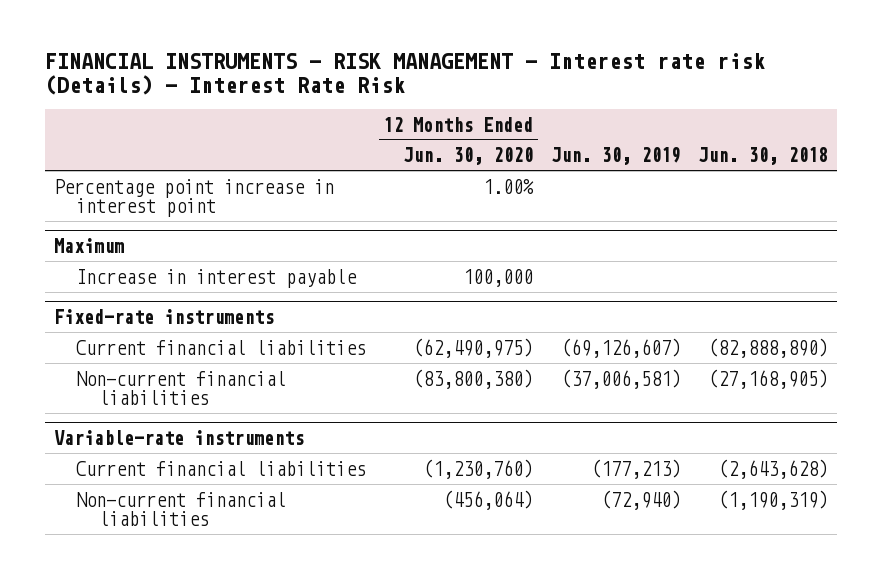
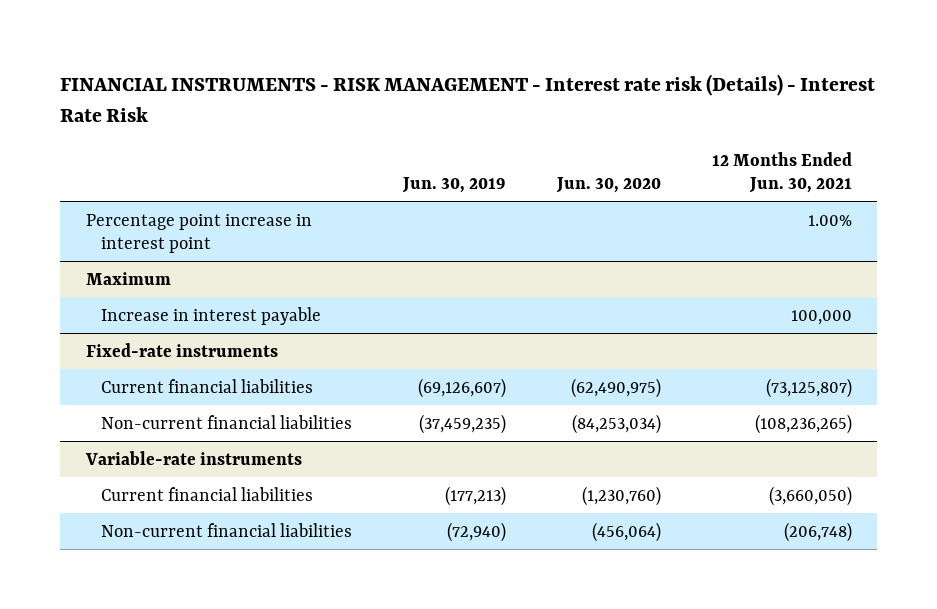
- | 12 Months Ended Jun. 30, 2020 | Jun. 30, 2019 | Jun. 30, 2018
+ | Jun. 30, 2019 | Jun. 30, 2020 | 12 Months Ended Jun. 30, 2021
@ Fixed-rate instruments
- Non-current financial liabilities | (83,800,380) | (37,006,581) | (27,168,905)
+ Non-current financial liabilities | (37,459,235) | (84,253,034) | (108,236,265)

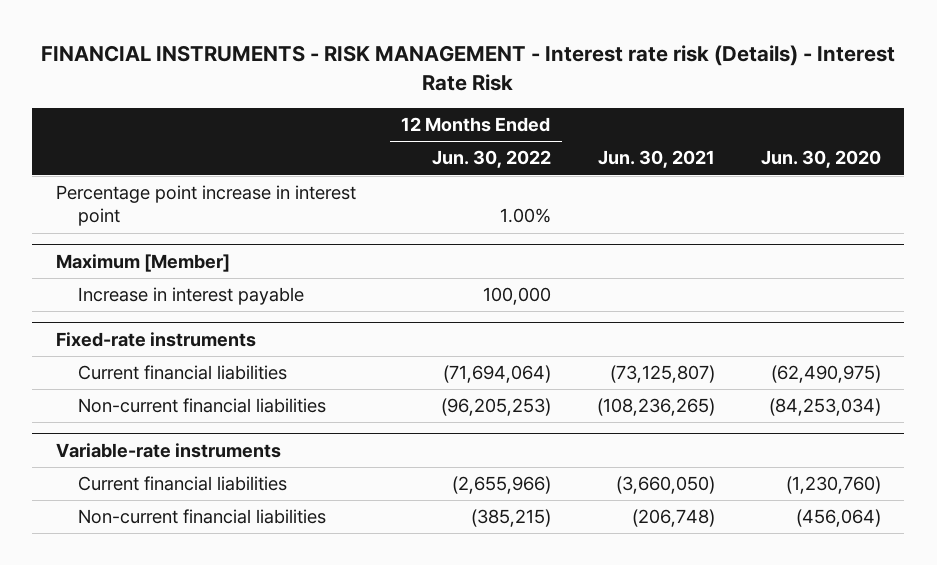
- | Jun. 30, 2019 | Jun. 30, 2020 | 12 Months Ended Jun. 30, 2021
+ | 12 Months Ended Jun. 30, 2022 | Jun. 30, 2021 | Jun. 30, 2020
- Maximum
+ Maximum [Member]

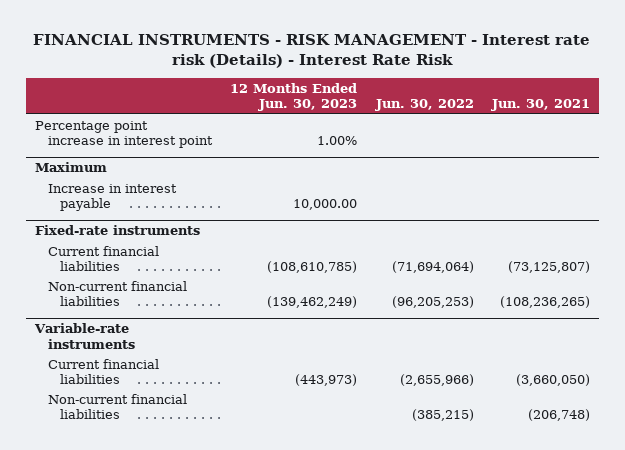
- | 12 Months Ended Jun. 30, 2022 | Jun. 30, 2021 | Jun. 30, 2020
+ | 12 Months Ended Jun. 30, 2023 | Jun. 30, 2022 | Jun. 30, 2021
- Maximum [Member]
+ Maximum

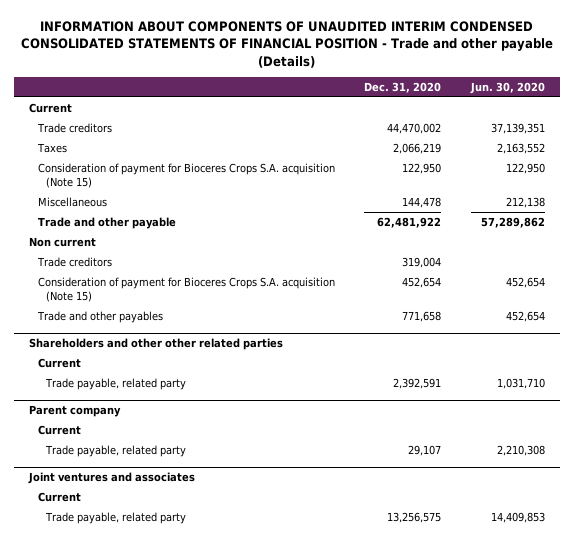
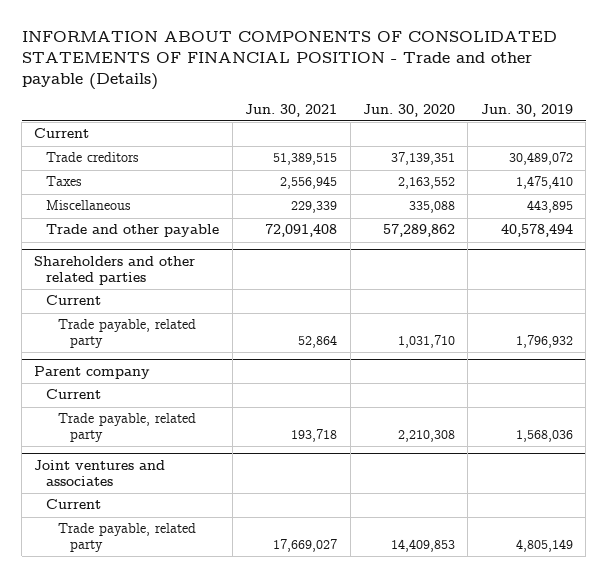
- INFORMATION ABOUT COMPONENTS OF UNAUDITED INTERIM CONDENSED CONSOLIDATED STATEMENTS OF FINANCIAL POSITION - Trade and other payable (Details)
+ INFORMATION ABOUT COMPONENTS OF CONSOLIDATED STATEMENTS OF FINANCIAL POSITION - Trade and other payable (Details)
- | Dec. 31, 2020 | Jun. 30, 2020
+ | Jun. 30, 2021 | Jun. 30, 2020 | Jun. 30, 2019
- Consideration of payment for Bioceres Crops S.A. acquisition (Note 15) | 122,950 | 122,950
- Miscellaneous | 144,478 | 212,138
+ Miscellaneous | 229,339 | 335,088 | 443,895
- Non current
- Trade creditors | 319,004 |
- Consideration of payment for Bioceres Crops S.A. acquisition (Note 15) | 452,654 | 452,654
- Trade and other payables | 771,658 | 452,654
- Shareholders and other other related parties
+ Shareholders and other related parties

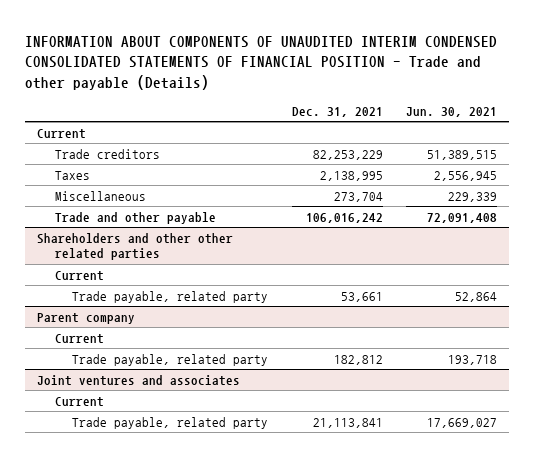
- INFORMATION ABOUT COMPONENTS OF CONSOLIDATED STATEMENTS OF FINANCIAL POSITION - Trade and other payable (Details)
+ INFORMATION ABOUT COMPONENTS OF UNAUDITED INTERIM CONDENSED CONSOLIDATED STATEMENTS OF FINANCIAL POSITION - Trade and other payable (Details)
- | Jun. 30, 2021 | Jun. 30, 2020 | Jun. 30, 2019
+ | Dec. 31, 2021 | Jun. 30, 2021
- Shareholders and other related parties
+ Shareholders and other other related parties

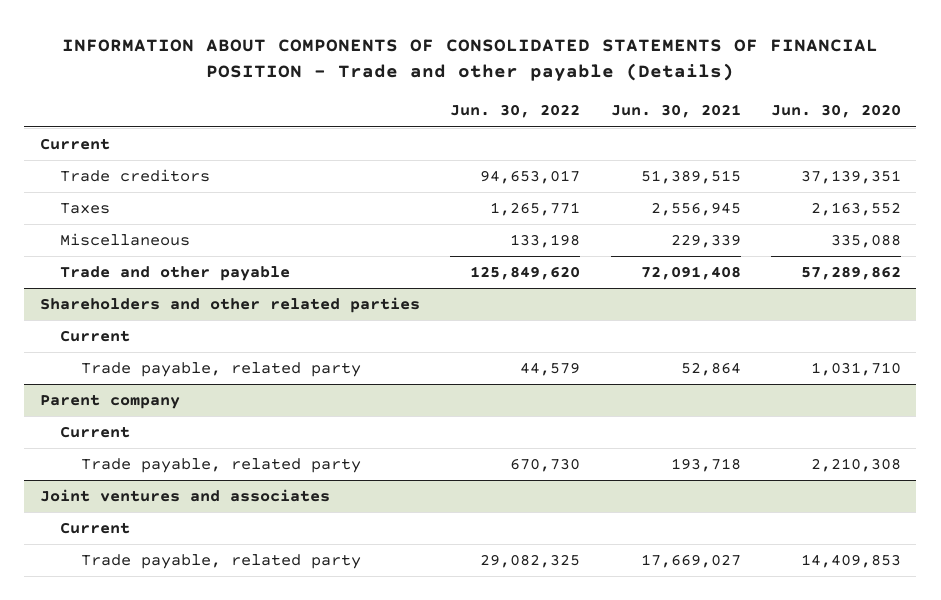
- INFORMATION ABOUT COMPONENTS OF UNAUDITED INTERIM CONDENSED CONSOLIDATED STATEMENTS OF FINANCIAL POSITION - Trade and other payable (Details)
+ INFORMATION ABOUT COMPONENTS OF CONSOLIDATED STATEMENTS OF FINANCIAL POSITION - Trade and other payable (Details)
- | Dec. 31, 2021 | Jun. 30, 2021
+ | Jun. 30, 2022 | Jun. 30, 2021 | Jun. 30, 2020
- Shareholders and other other related parties
+ Shareholders and other related parties

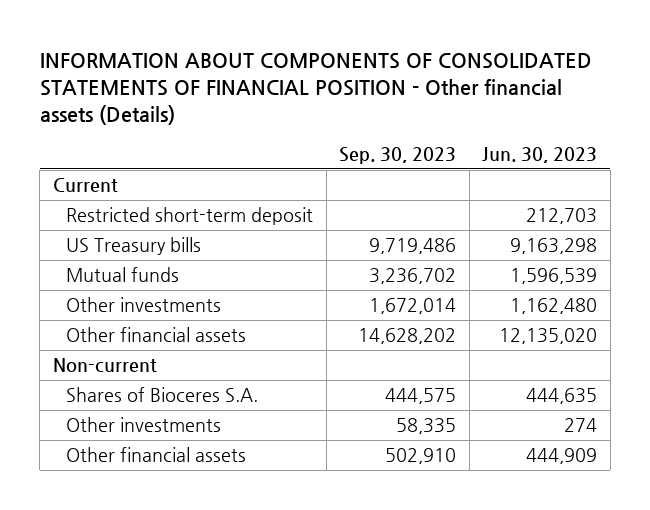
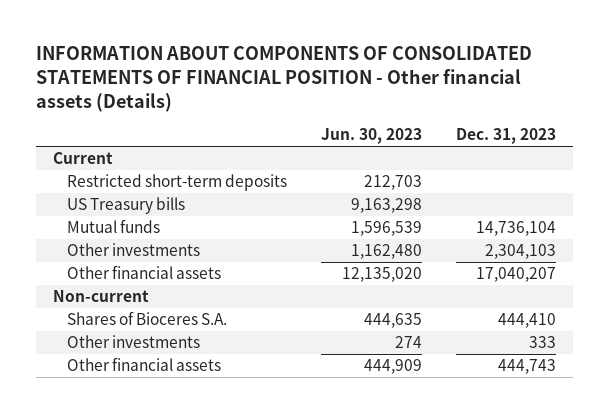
- | Sep. 30, 2023 | Jun. 30, 2023
+ | Jun. 30, 2023 | Dec. 31, 2023
- Restricted short-term deposit | | 212,703
+ Restricted short-term deposits | 212,703 |

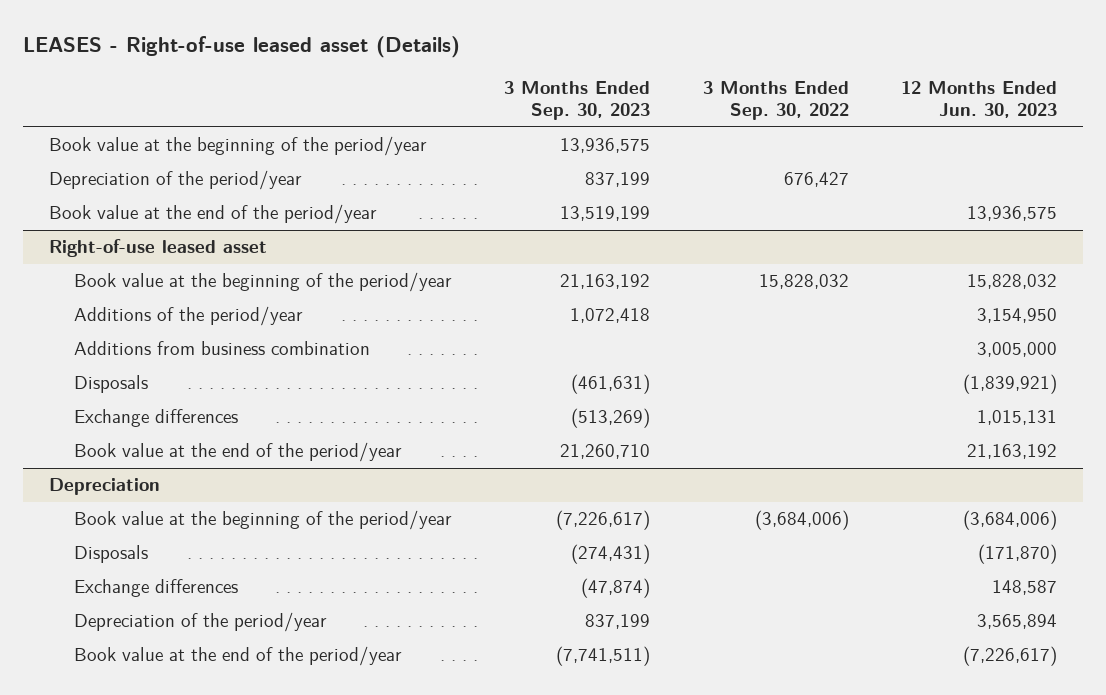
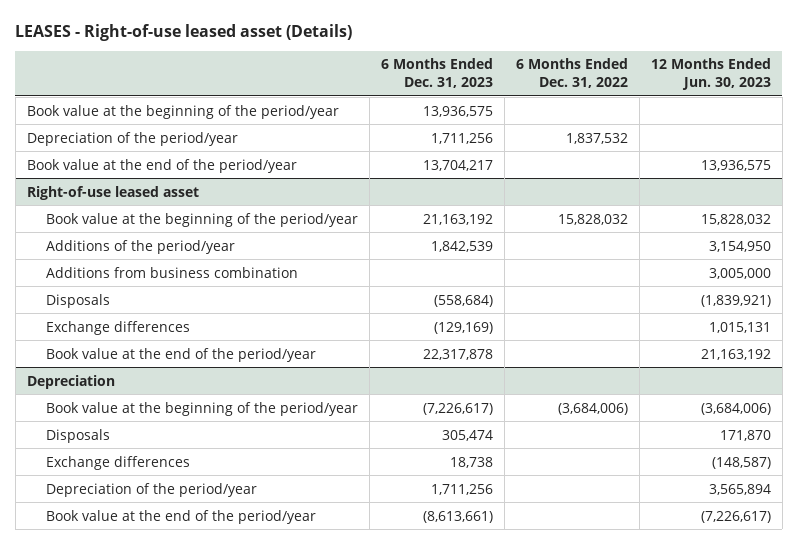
- | 3 Months Ended Sep. 30, 2023 | 3 Months Ended Sep. 30, 2022 | 12 Months Ended Jun. 30, 2023
+ | 6 Months Ended Dec. 31, 2023 | 6 Months Ended Dec. 31, 2022 | 12 Months Ended Jun. 30, 2023
@ Depreciation
- Disposals | (274,431) | | (171,870)
- Exchange differences | (47,874) | | 148,587
+ Disposals | 305,474 | | 171,870
+ Exchange differences | 18,738 | | (148,587)

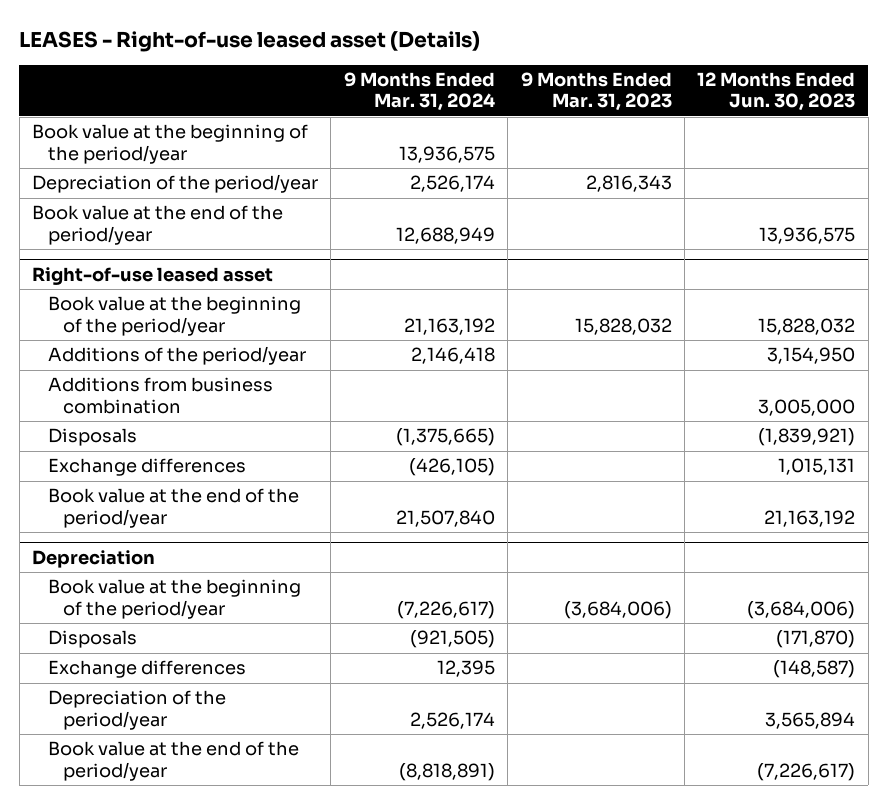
- | 6 Months Ended Dec. 31, 2023 | 6 Months Ended Dec. 31, 2022 | 12 Months Ended Jun. 30, 2023
+ | 9 Months Ended Mar. 31, 2024 | 9 Months Ended Mar. 31, 2023 | 12 Months Ended Jun. 30, 2023
@ Depreciation
- Disposals | 305,474 | | 171,870
+ Disposals | (921,505) | | (171,870)

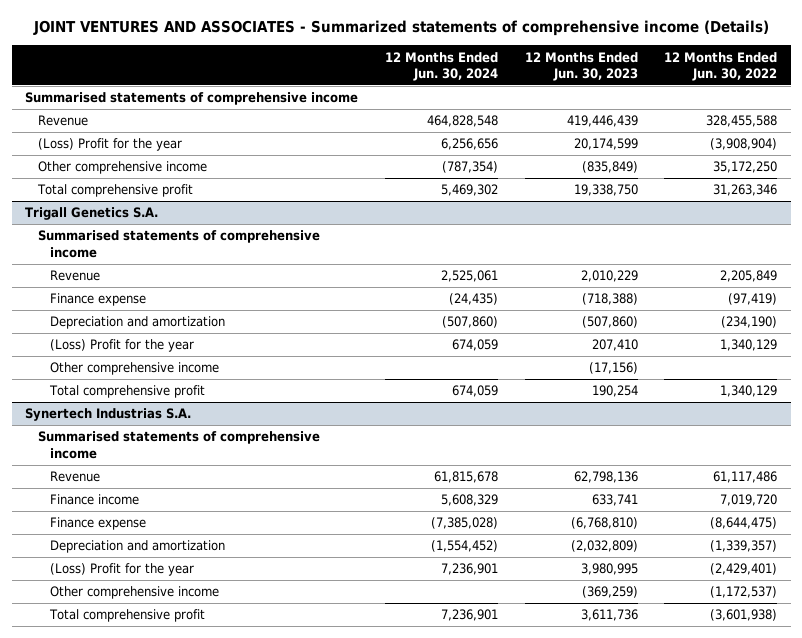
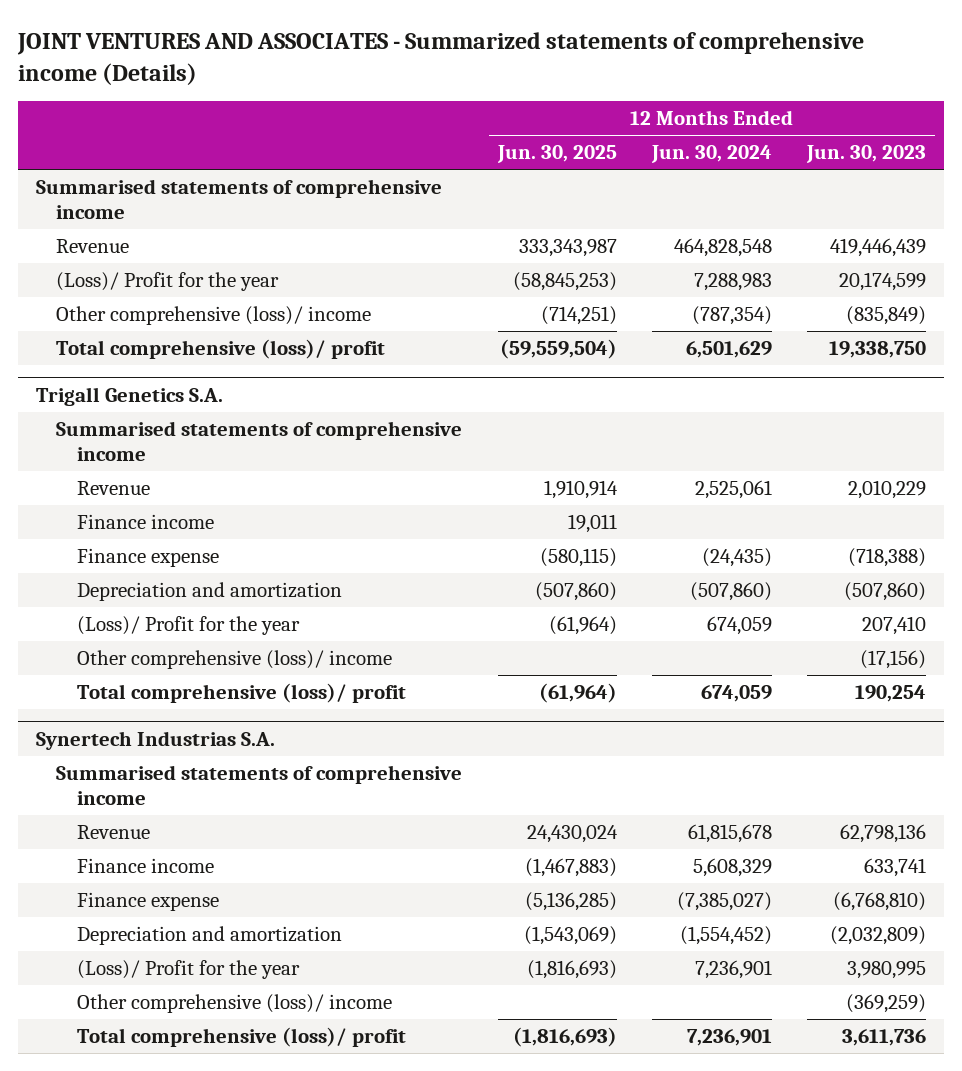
- | 12 Months Ended Jun. 30, 2024 | 12 Months Ended Jun. 30, 2023 | 12 Months Ended Jun. 30, 2022
+ | 12 Months Ended Jun. 30, 2025 | 12 Months Ended Jun. 30, 2024 | 12 Months Ended Jun. 30, 2023
- (Loss) Profit for the year | 6,256,656 | 20,174,599 | (3,908,904)
- Other comprehensive income | (787,354) | (835,849) | 35,172,250
- Total comprehensive profit | 5,469,302 | 19,338,750 | 31,263,346
+ (Loss)/ Profit for the year | (58,845,253) | 7,288,983 | 20,174,599
+ Other comprehensive (loss)/ income | (714,251) | (787,354) | (835,849)
+ Total comprehensive (loss)/ profit | (59,559,504) | 6,501,629 | 19,338,750
@ Trigall Genetics S.A.
+ Finance income | 19,011 | |
- (Loss) Profit for the year | 674,059 | 207,410 | 1,340,129
- Other comprehensive income | | (17,156) |
- Total comprehensive profit | 674,059 | 190,254 | 1,340,129
+ (Loss)/ Profit for the year | (61,964) | 674,059 | 207,410
+ Other comprehensive (loss)/ income | | | (17,156)
+ Total comprehensive (loss)/ profit | (61,964) | 674,059 | 190,254
@ Synertech Industrias S.A.
- Finance expense | (7,385,028) | (6,768,810) | (8,644,475)
+ Finance expense | (5,136,285) | (7,385,027) | (6,768,810)
- (Loss) Profit for the year | 7,236,901 | 3,980,995 | (2,429,401)
- Other comprehensive income | | (369,259) | (1,172,537)
- Total comprehensive profit | 7,236,901 | 3,611,736 | (3,601,938)
+ (Loss)/ Profit for the year | (1,816,693) | 7,236,901 | 3,980,995
+ Other comprehensive (loss)/ income | | | (369,259)
+ Total comprehensive (loss)/ profit | (1,816,693) | 7,236,901 | 3,611,736

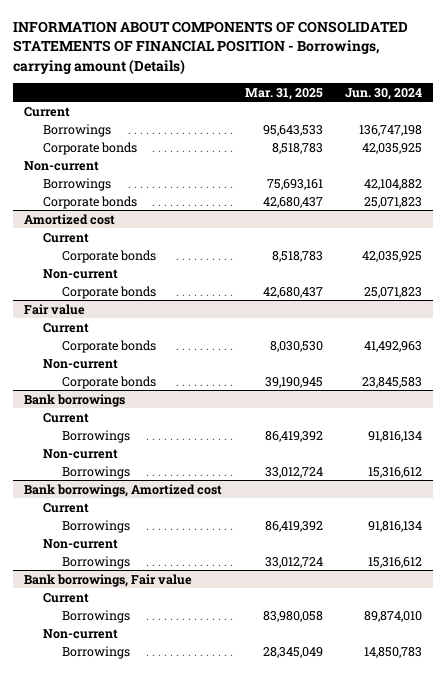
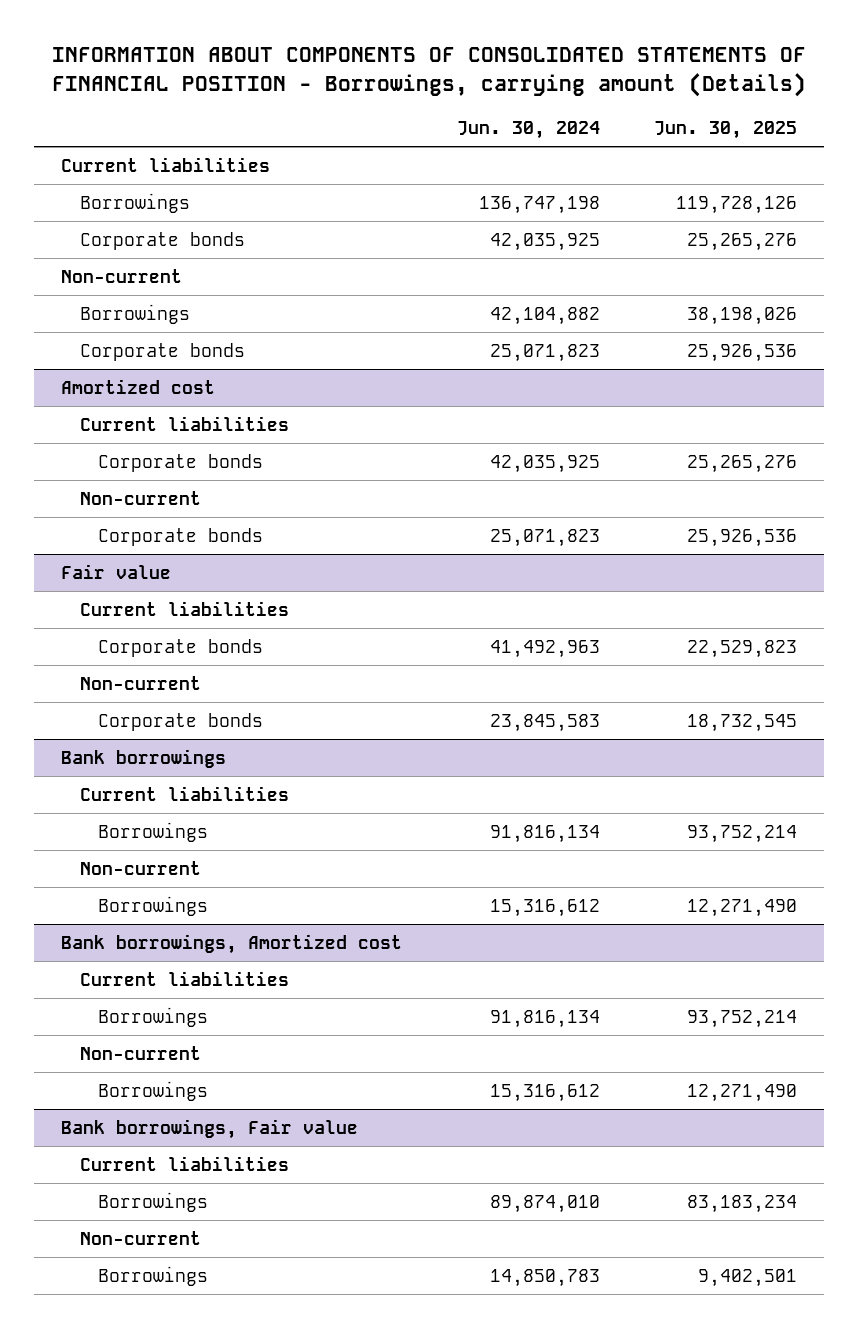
- | Mar. 31, 2025 | Jun. 30, 2024
+ | Jun. 30, 2024 | Jun. 30, 2025
- Current
+ Current liabilities
@ Amortized cost
- Current
+ Current liabilities
@ Fair value
- Current
+ Current liabilities
@ Bank borrowings
- Current
+ Current liabilities
@ Bank borrowings, Amortized cost
- Current
+ Current liabilities
@ Bank borrowings, Fair value
- Current
+ Current liabilities

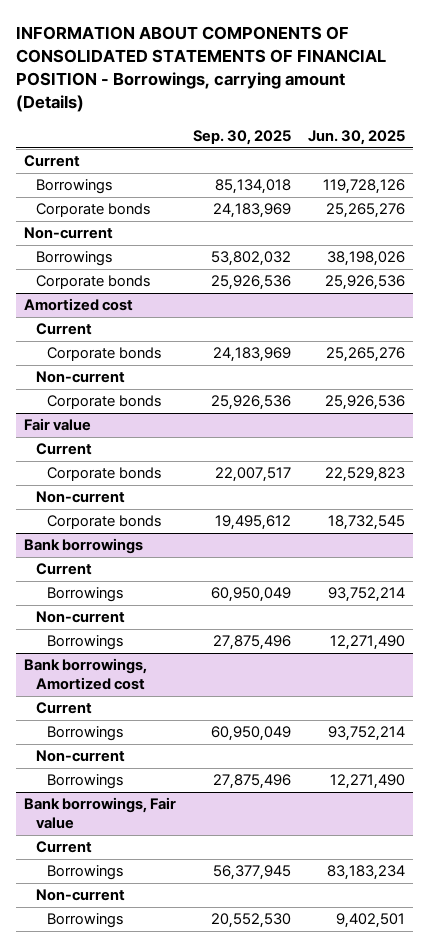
- | Jun. 30, 2024 | Jun. 30, 2025
+ | Sep. 30, 2025 | Jun. 30, 2025
- Current liabilities
+ Current
@ Amortized cost
- Current liabilities
+ Current
@ Fair value
- Current liabilities
+ Current
@ Bank borrowings
- Current liabilities
+ Current
@ Bank borrowings, Amortized cost
- Current liabilities
+ Current
@ Bank borrowings, Fair value
- Current liabilities
+ Current

